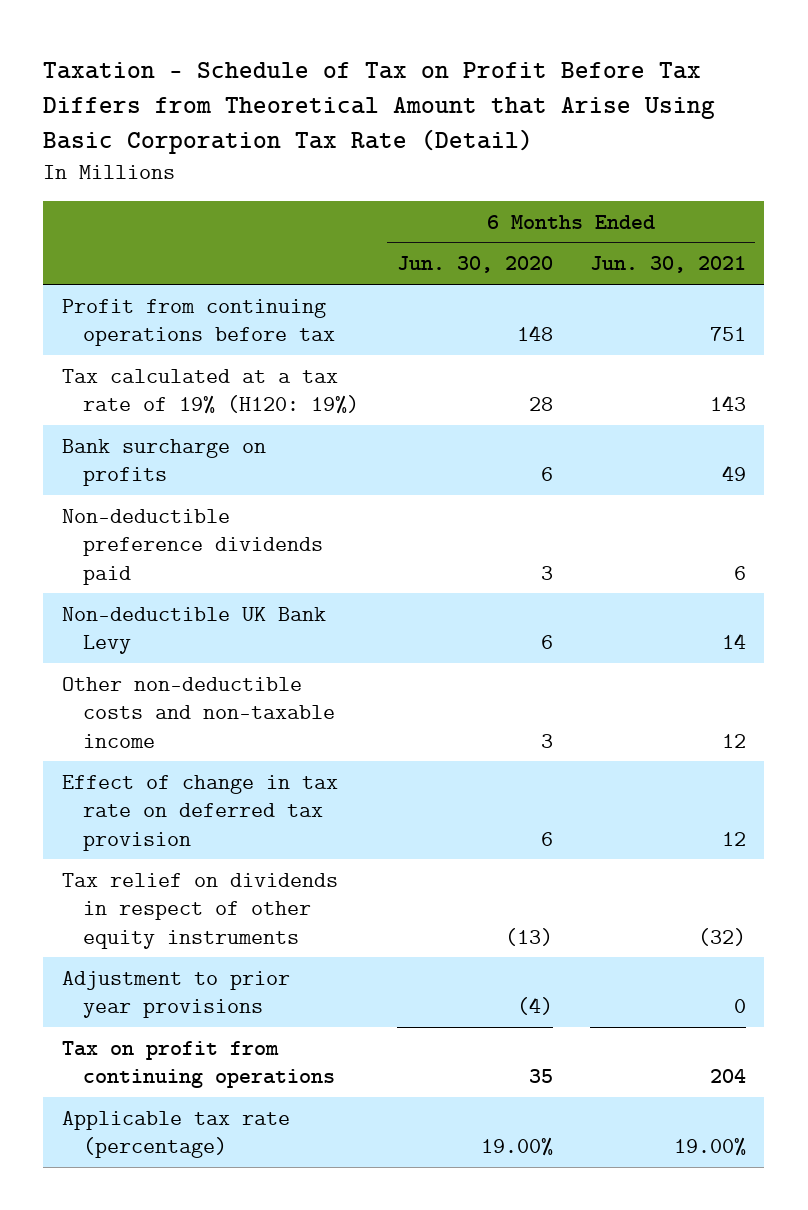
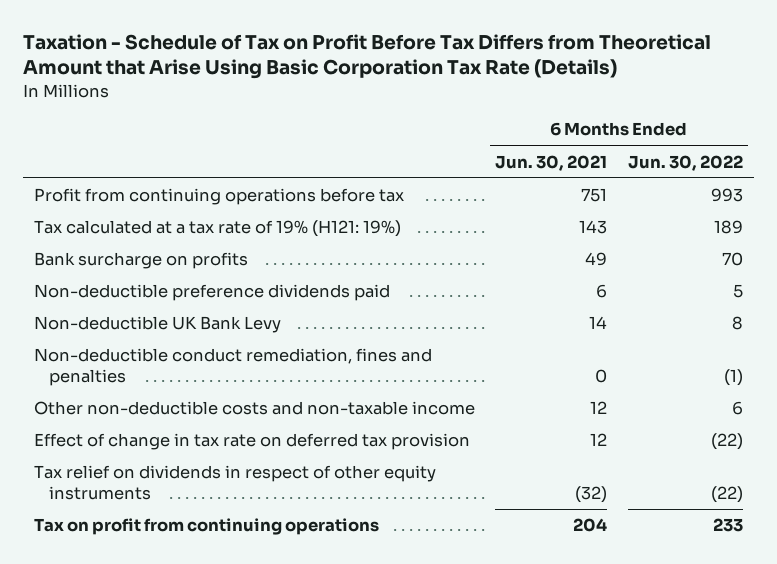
- Taxation - Schedule of Tax on Profit Before Tax Differs from Theoretical Amount that Arise Using Basic Corporation Tax Rate (Detail)
+ Taxation - Schedule of Tax on Profit Before Tax Differs from Theoretical Amount that Arise Using Basic Corporation Tax Rate (Details)
- | 6 Months Ended Jun. 30, 2020 | 6 Months Ended Jun. 30, 2021
+ | 6 Months Ended Jun. 30, 2021 | 6 Months Ended Jun. 30, 2022
- Tax calculated at a tax rate of 19% (H120: 19%) | 28 | 143
+ Tax calculated at a tax rate of 19% (H121: 19%) | 143 | 189
+ Non-deductible conduct remediation, fines and penalties | 0 | (1)
- Adjustment to prior year provisions | (4) | 0
- Applicable tax rate (percentage) | 19.00% | 19.00%

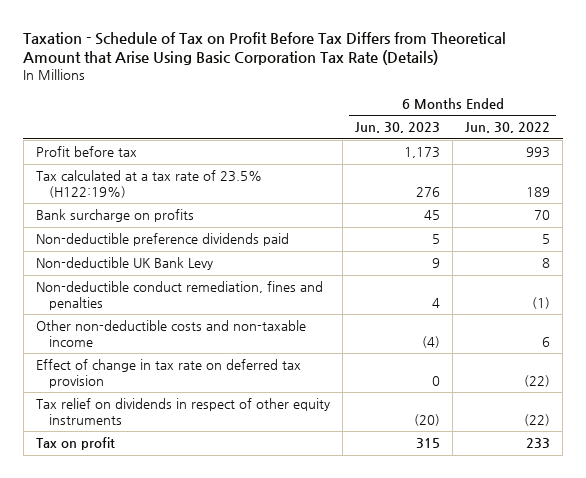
- | 6 Months Ended Jun. 30, 2021 | 6 Months Ended Jun. 30, 2022
+ | 6 Months Ended Jun. 30, 2023 | 6 Months Ended Jun. 30, 2022
- Profit from continuing operations before tax | 751 | 993
- Tax calculated at a tax rate of 19% (H121: 19%) | 143 | 189
+ Profit before tax | 1,173 | 993
+ Tax calculated at a tax rate of 23.5% (H122:19%) | 276 | 189
- Tax on profit from continuing operations | 204 | 233
+ Tax on profit | 315 | 233

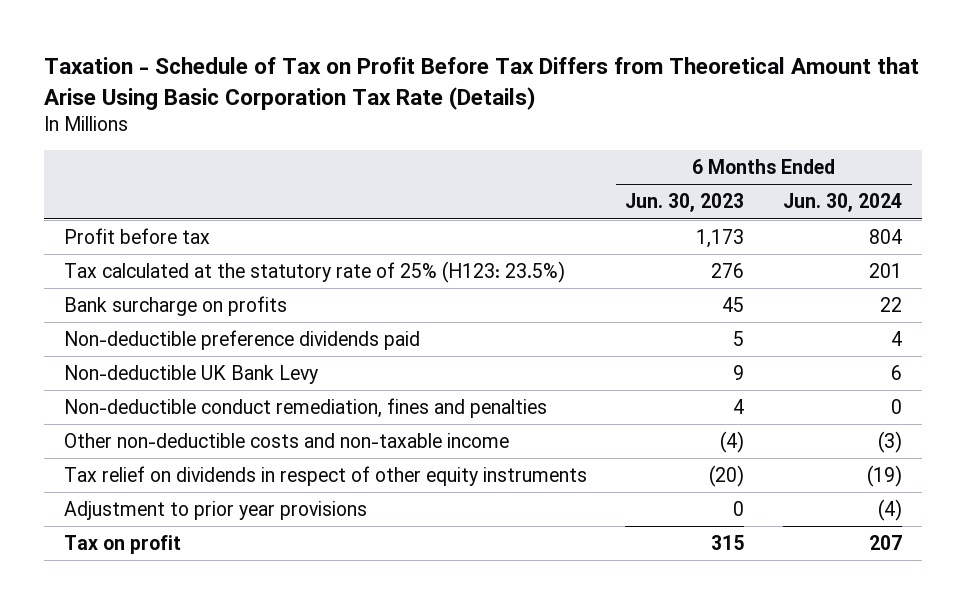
- | 6 Months Ended Jun. 30, 2023 | 6 Months Ended Jun. 30, 2022
+ | 6 Months Ended Jun. 30, 2023 | 6 Months Ended Jun. 30, 2024
- Tax calculated at a tax rate of 23.5% (H122:19%) | 276 | 189
+ Tax calculated at the statutory rate of 25% (H123: 23.5%) | 276 | 201
- Effect of change in tax rate on deferred tax provision | 0 | (22)
+ Adjustment to prior year provisions | 0 | (4)

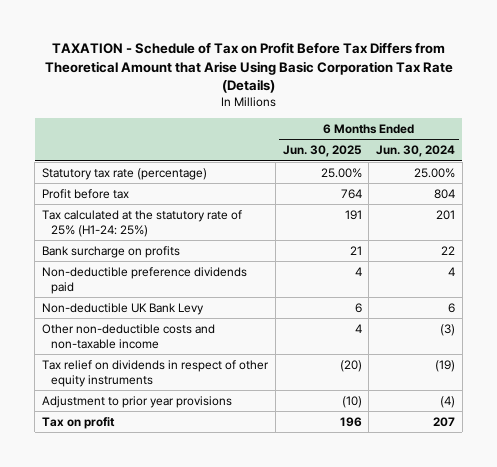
- Taxation - Schedule of Tax on Profit Before Tax Differs from Theoretical Amount that Arise Using Basic Corporation Tax Rate (Details)
+ TAXATION - Schedule of Tax on Profit Before Tax Differs from Theoretical Amount that Arise Using Basic Corporation Tax Rate (Details)
- | 6 Months Ended Jun. 30, 2023 | 6 Months Ended Jun. 30, 2024
+ | 6 Months Ended Jun. 30, 2025 | 6 Months Ended Jun. 30, 2024
+ Statutory tax rate (percentage) | 25.00% | 25.00%
- Tax calculated at the statutory rate of 25% (H123: 23.5%) | 276 | 201
+ Tax calculated at the statutory rate of 25% (H1-24: 25%) | 191 | 201
- Non-deductible conduct remediation, fines and penalties | 4 | 0

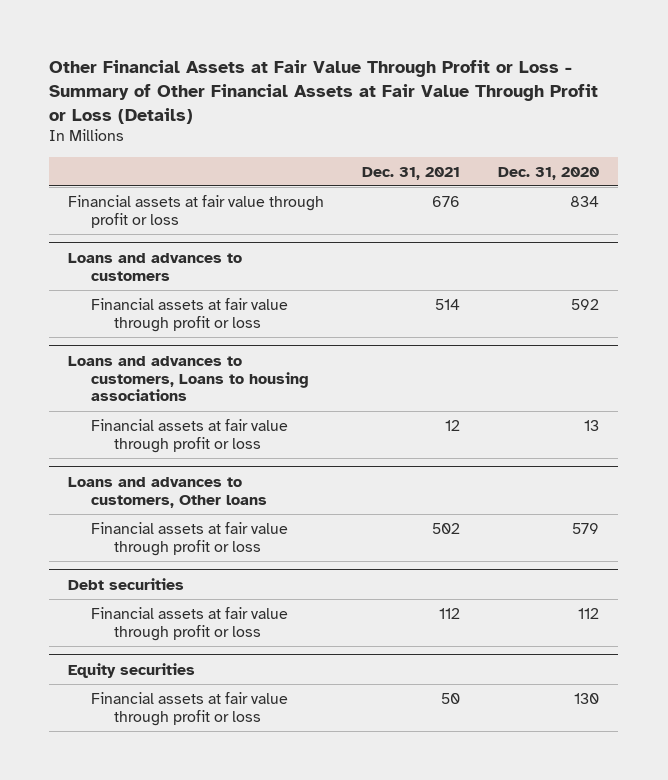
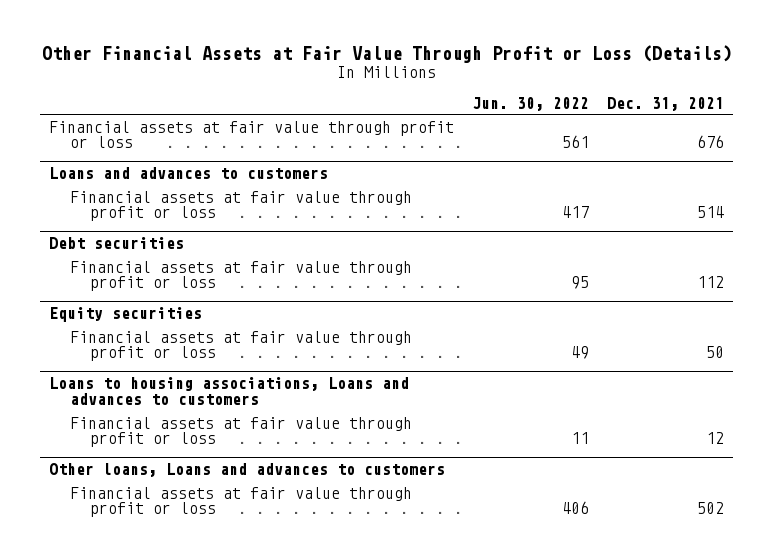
- Other Financial Assets at Fair Value Through Profit or Loss - Summary of Other Financial Assets at Fair Value Through Profit or Loss (Details)
+ Other Financial Assets at Fair Value Through Profit or Loss (Details)
- | Dec. 31, 2021 | Dec. 31, 2020
+ | Jun. 30, 2022 | Dec. 31, 2021
- Loans and advances to customers, Loans to housing associations
- Financial assets at fair value through profit or loss | 12 | 13
- Loans and advances to customers, Other loans
- Financial assets at fair value through profit or loss | 502 | 579
+ Loans to housing associations, Loans and advances to customers
+ Financial assets at fair value through profit or loss | 11 | 12
+ Other loans, Loans and advances to customers
+ Financial assets at fair value through profit or loss | 406 | 502

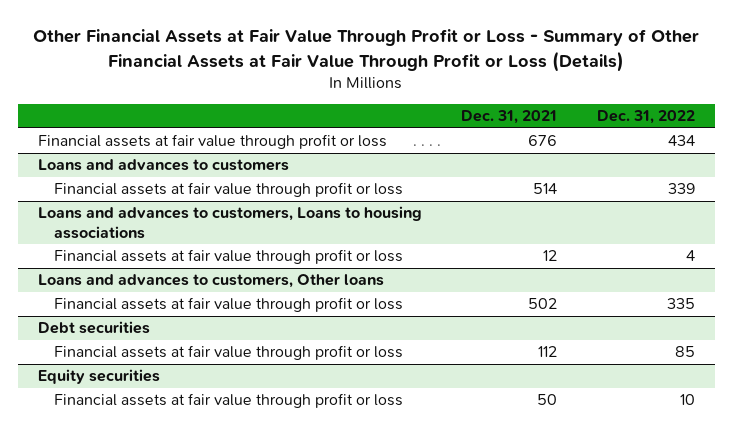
- Other Financial Assets at Fair Value Through Profit or Loss (Details)
+ Other Financial Assets at Fair Value Through Profit or Loss - Summary of Other Financial Assets at Fair Value Through Profit or Loss (Details)
- | Jun. 30, 2022 | Dec. 31, 2021
+ | Dec. 31, 2021 | Dec. 31, 2022
+ Loans and advances to customers, Loans to housing associations
+ Financial assets at fair value through profit or loss | 12 | 4
+ Loans and advances to customers, Other loans
+ Financial assets at fair value through profit or loss | 502 | 335
- Loans to housing associations, Loans and advances to customers
- Financial assets at fair value through profit or loss | 11 | 12
- Other loans, Loans and advances to customers
- Financial assets at fair value through profit or loss | 406 | 502

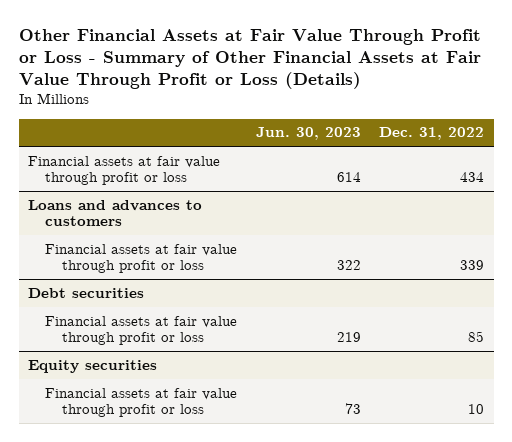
- | Dec. 31, 2021 | Dec. 31, 2022
+ | Jun. 30, 2023 | Dec. 31, 2022
- Loans and advances to customers, Loans to housing associations
- Financial assets at fair value through profit or loss | 12 | 4
- Loans and advances to customers, Other loans
- Financial assets at fair value through profit or loss | 502 | 335

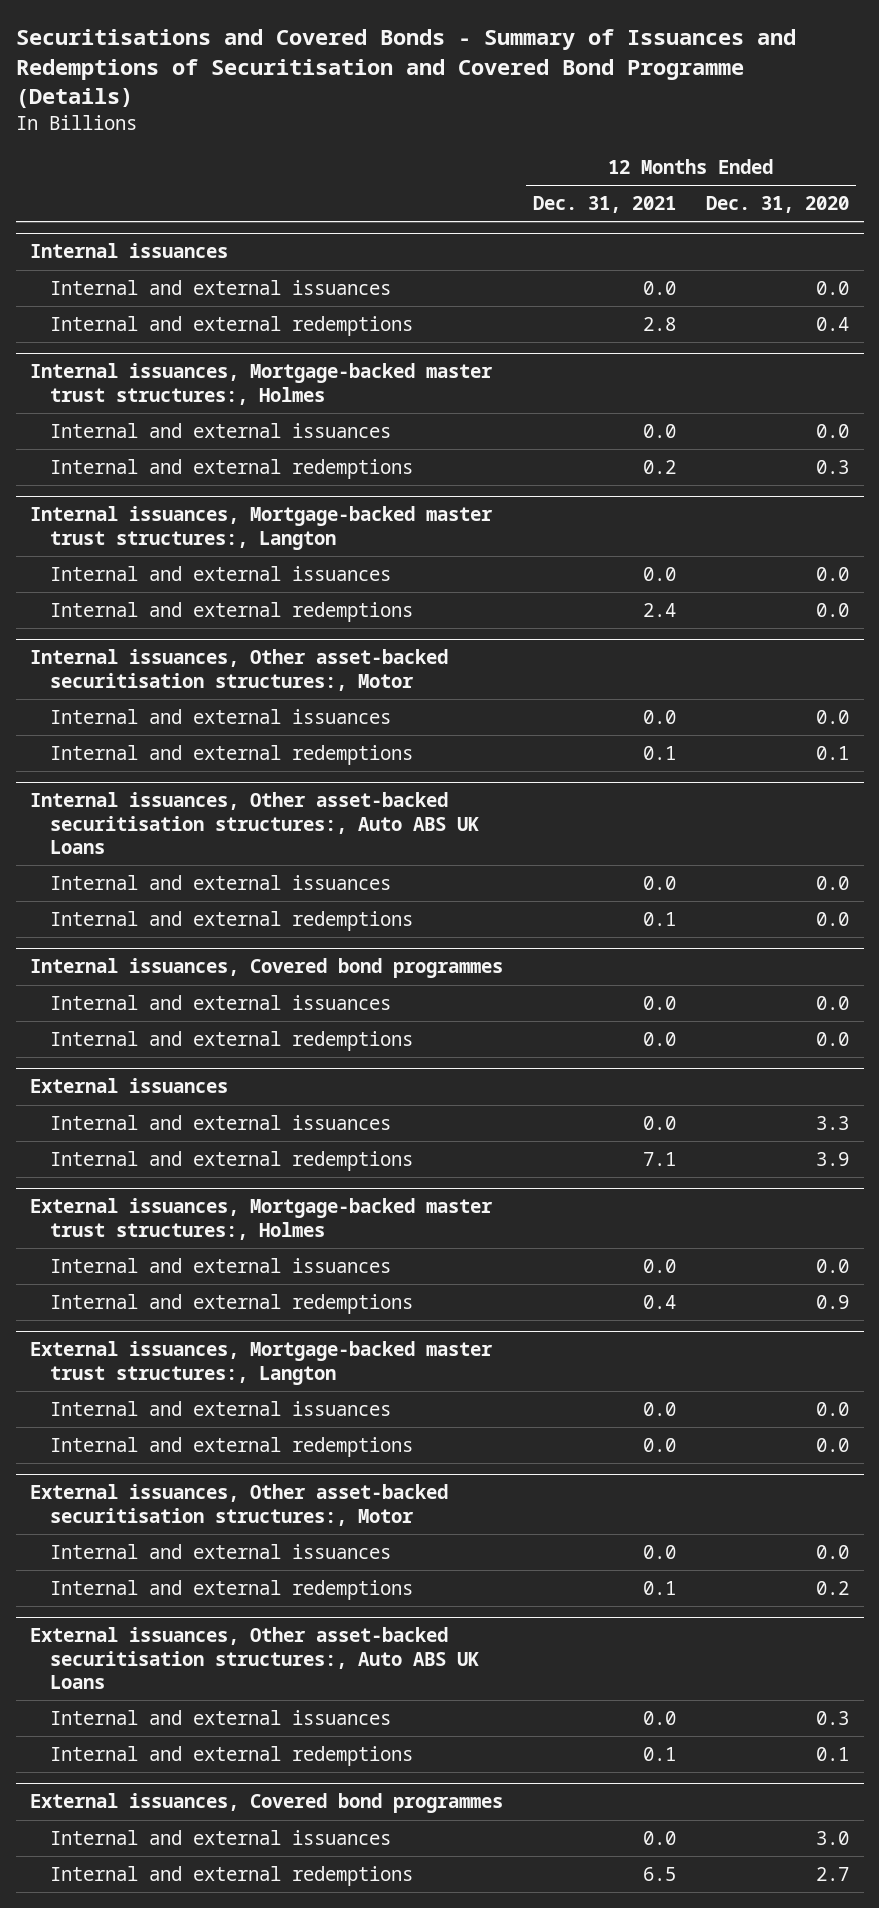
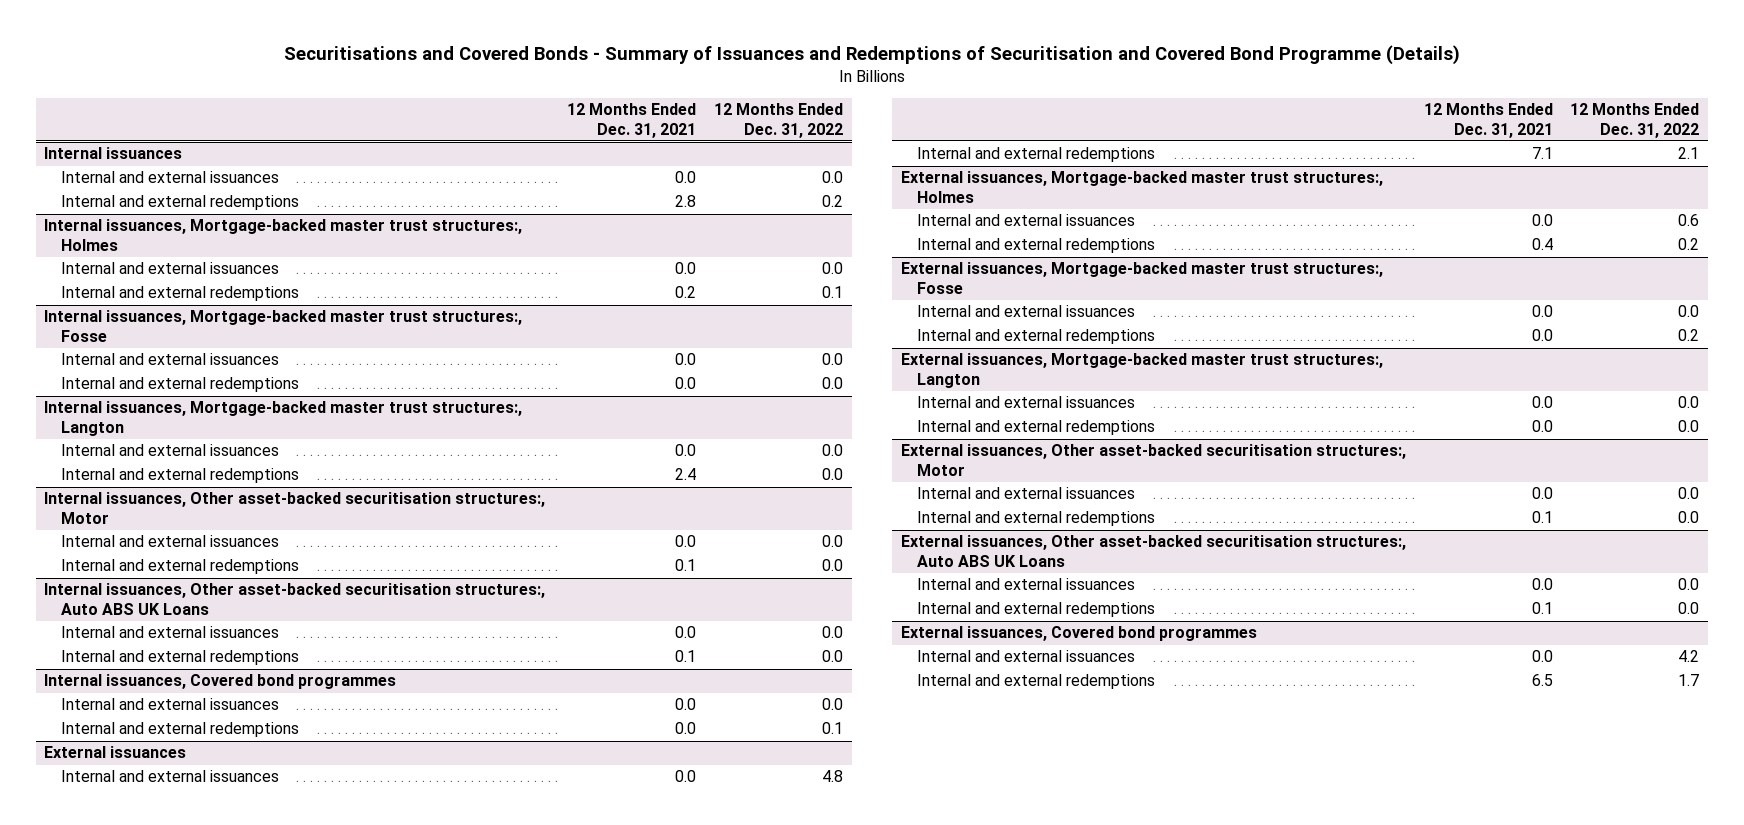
- | 12 Months Ended Dec. 31, 2021 | 12 Months Ended Dec. 31, 2020
+ | 12 Months Ended Dec. 31, 2021 | 12 Months Ended Dec. 31, 2022
+ Internal issuances, Mortgage-backed master trust structures:, Fosse
+ Internal and external issuances | 0.0 | 0.0
+ Internal and external redemptions | 0.0 | 0.0
+ External issuances, Mortgage-backed master trust structures:, Fosse
+ Internal and external issuances | 0.0 | 0.0
+ Internal and external redemptions | 0.0 | 0.2

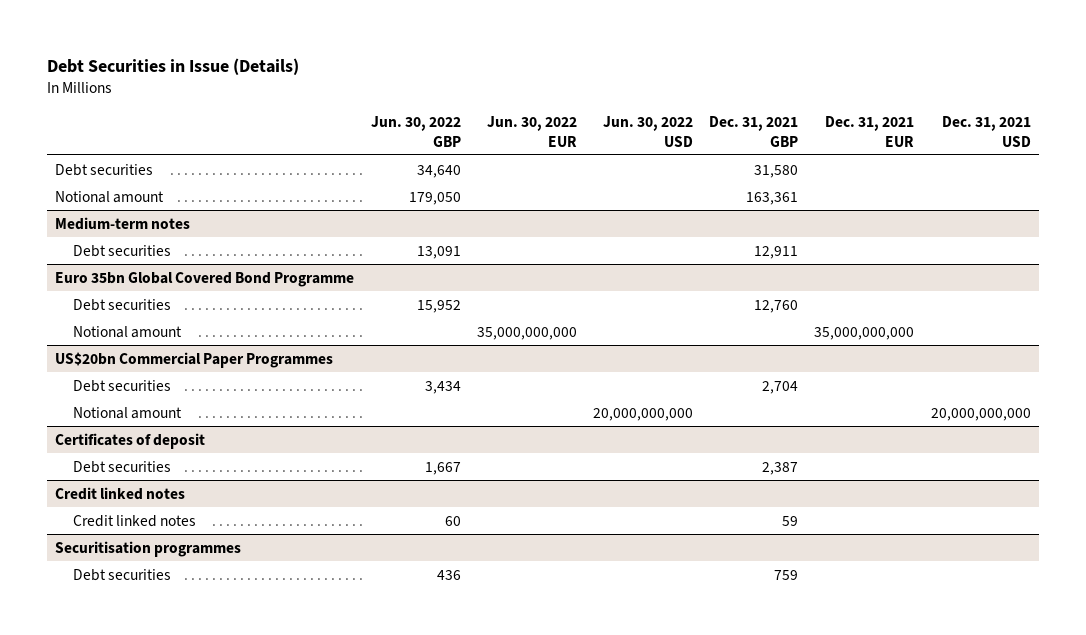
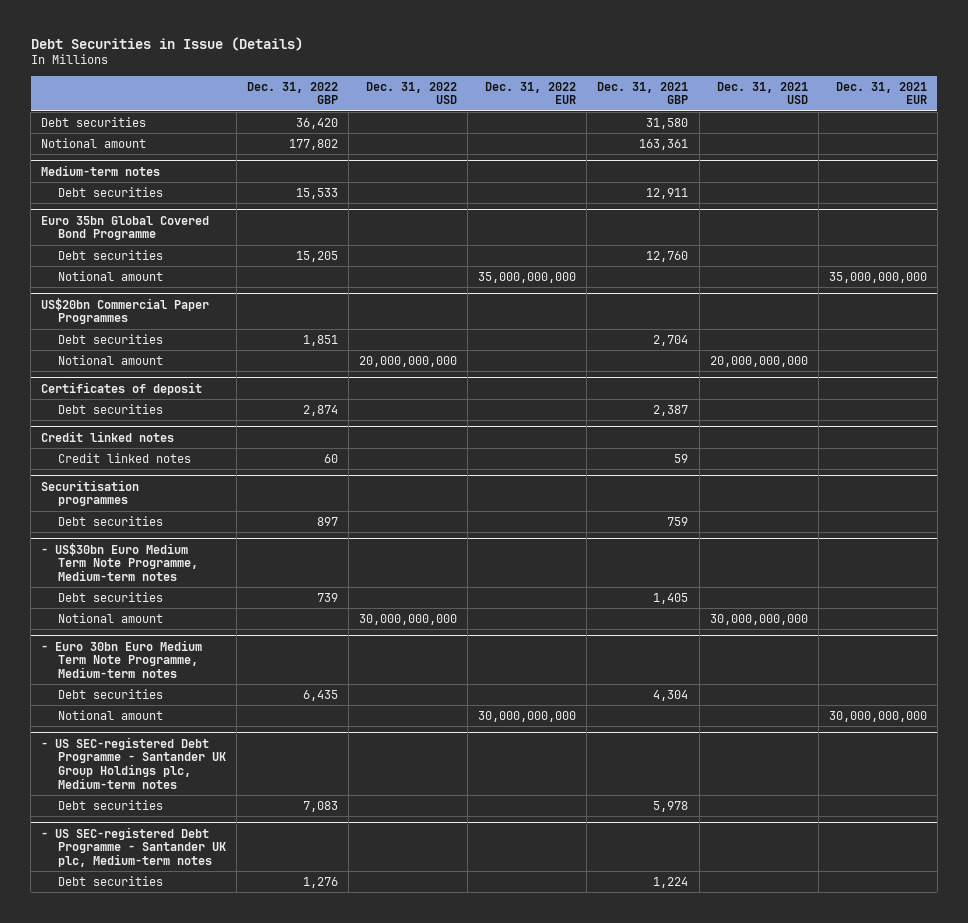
- | Jun. 30, 2022 GBP | Jun. 30, 2022 EUR | Jun. 30, 2022 USD | Dec. 31, 2021 GBP | Dec. 31, 2021 EUR | Dec. 31, 2021 USD
+ | Dec. 31, 2022 GBP | Dec. 31, 2022 USD | Dec. 31, 2022 EUR | Dec. 31, 2021 GBP | Dec. 31, 2021 USD | Dec. 31, 2021 EUR
+ - US$30bn Euro Medium Term Note Programme, Medium-term notes
+ Debt securities | 739 | | | 1,405 | |
+ Notional amount | | 30,000,000,000 | | | 30,000,000,000 |
+ - Euro 30bn Euro Medium Term Note Programme, Medium-term notes
+ Debt securities | 6,435 | | | 4,304 | |
+ Notional amount | | | 30,000,000,000 | | | 30,000,000,000
+ - US SEC-registered Debt Programme - Santander UK Group Holdings plc, Medium-term notes
+ Debt securities | 7,083 | | | 5,978 | |
+ - US SEC-registered Debt Programme - Santander UK plc, Medium-term notes
+ Debt securities | 1,276 | | | 1,224 | |

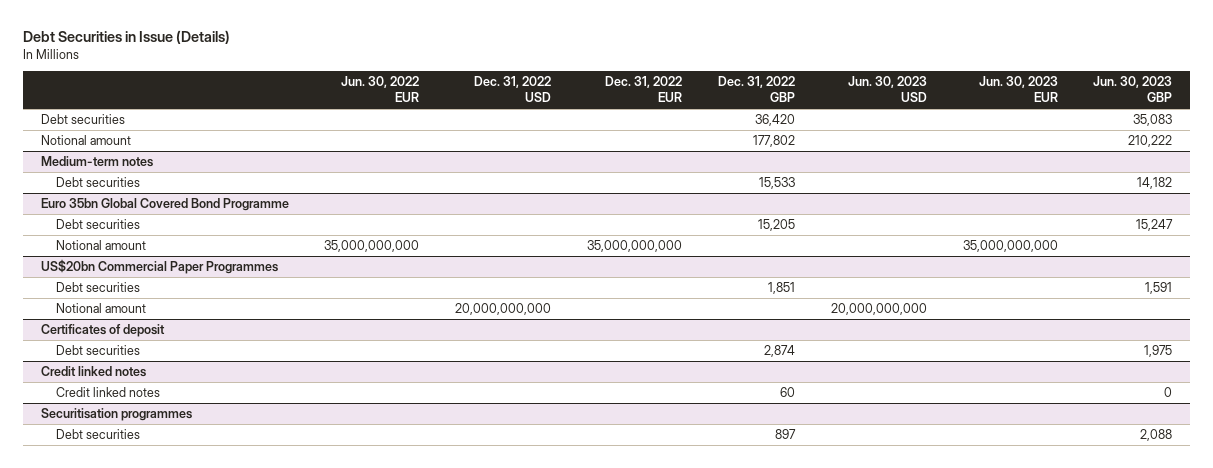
- | Dec. 31, 2022 GBP | Dec. 31, 2022 USD | Dec. 31, 2022 EUR | Dec. 31, 2021 GBP | Dec. 31, 2021 USD | Dec. 31, 2021 EUR
+ | Jun. 30, 2022 EUR | Dec. 31, 2022 USD | Dec. 31, 2022 EUR | Dec. 31, 2022 GBP | Jun. 30, 2023 USD | Jun. 30, 2023 EUR | Jun. 30, 2023 GBP
- - US$30bn Euro Medium Term Note Programme, Medium-term notes
- Debt securities | 739 | | | 1,405 | |
- Notional amount | | 30,000,000,000 | | | 30,000,000,000 |
- - Euro 30bn Euro Medium Term Note Programme, Medium-term notes
- Debt securities | 6,435 | | | 4,304 | |
- Notional amount | | | 30,000,000,000 | | | 30,000,000,000
- - US SEC-registered Debt Programme - Santander UK Group Holdings plc, Medium-term notes
- Debt securities | 7,083 | | | 5,978 | |
- - US SEC-registered Debt Programme - Santander UK plc, Medium-term notes
- Debt securities | 1,276 | | | 1,224 | |

